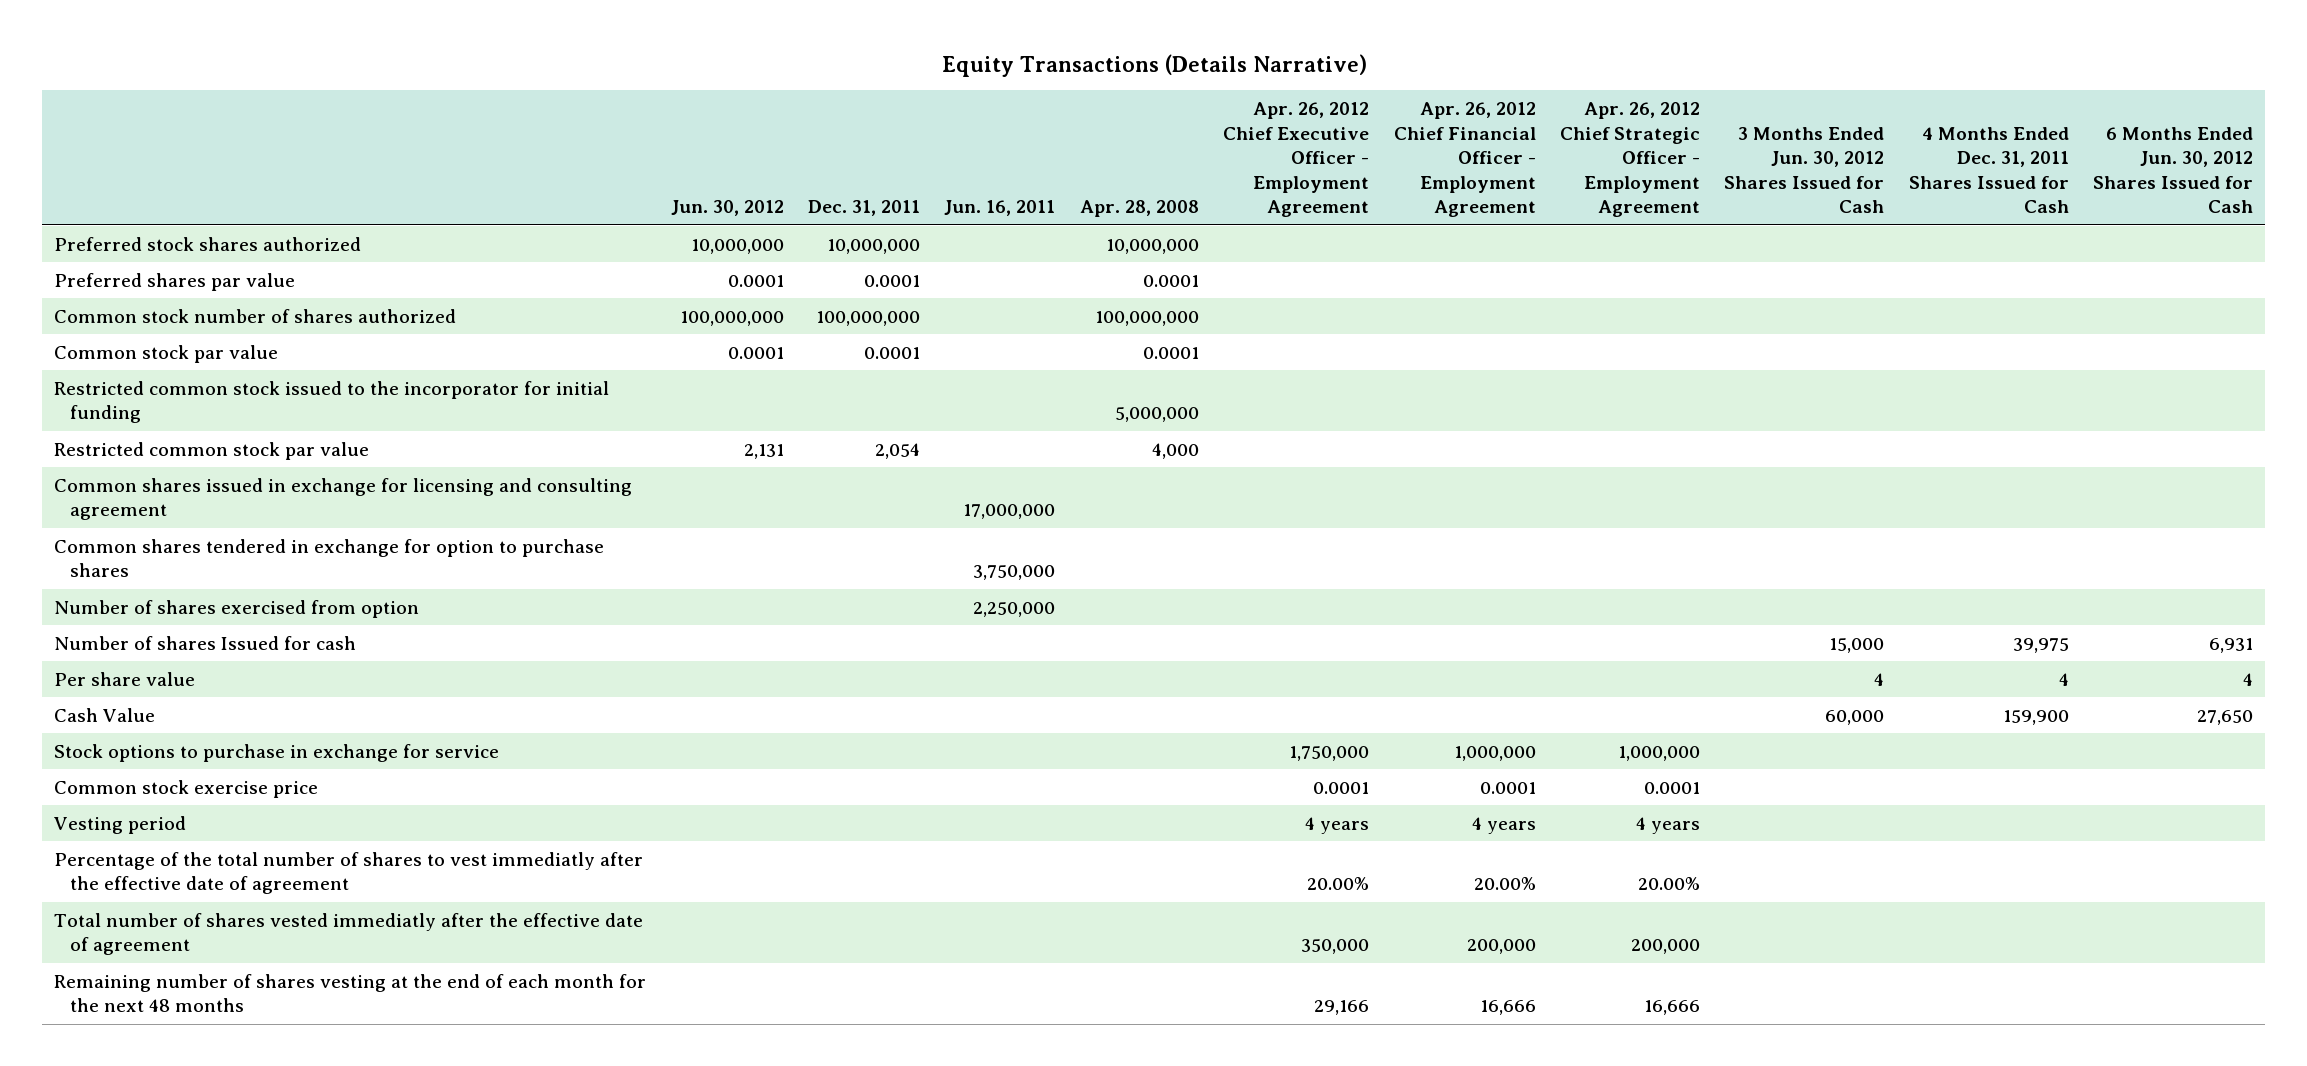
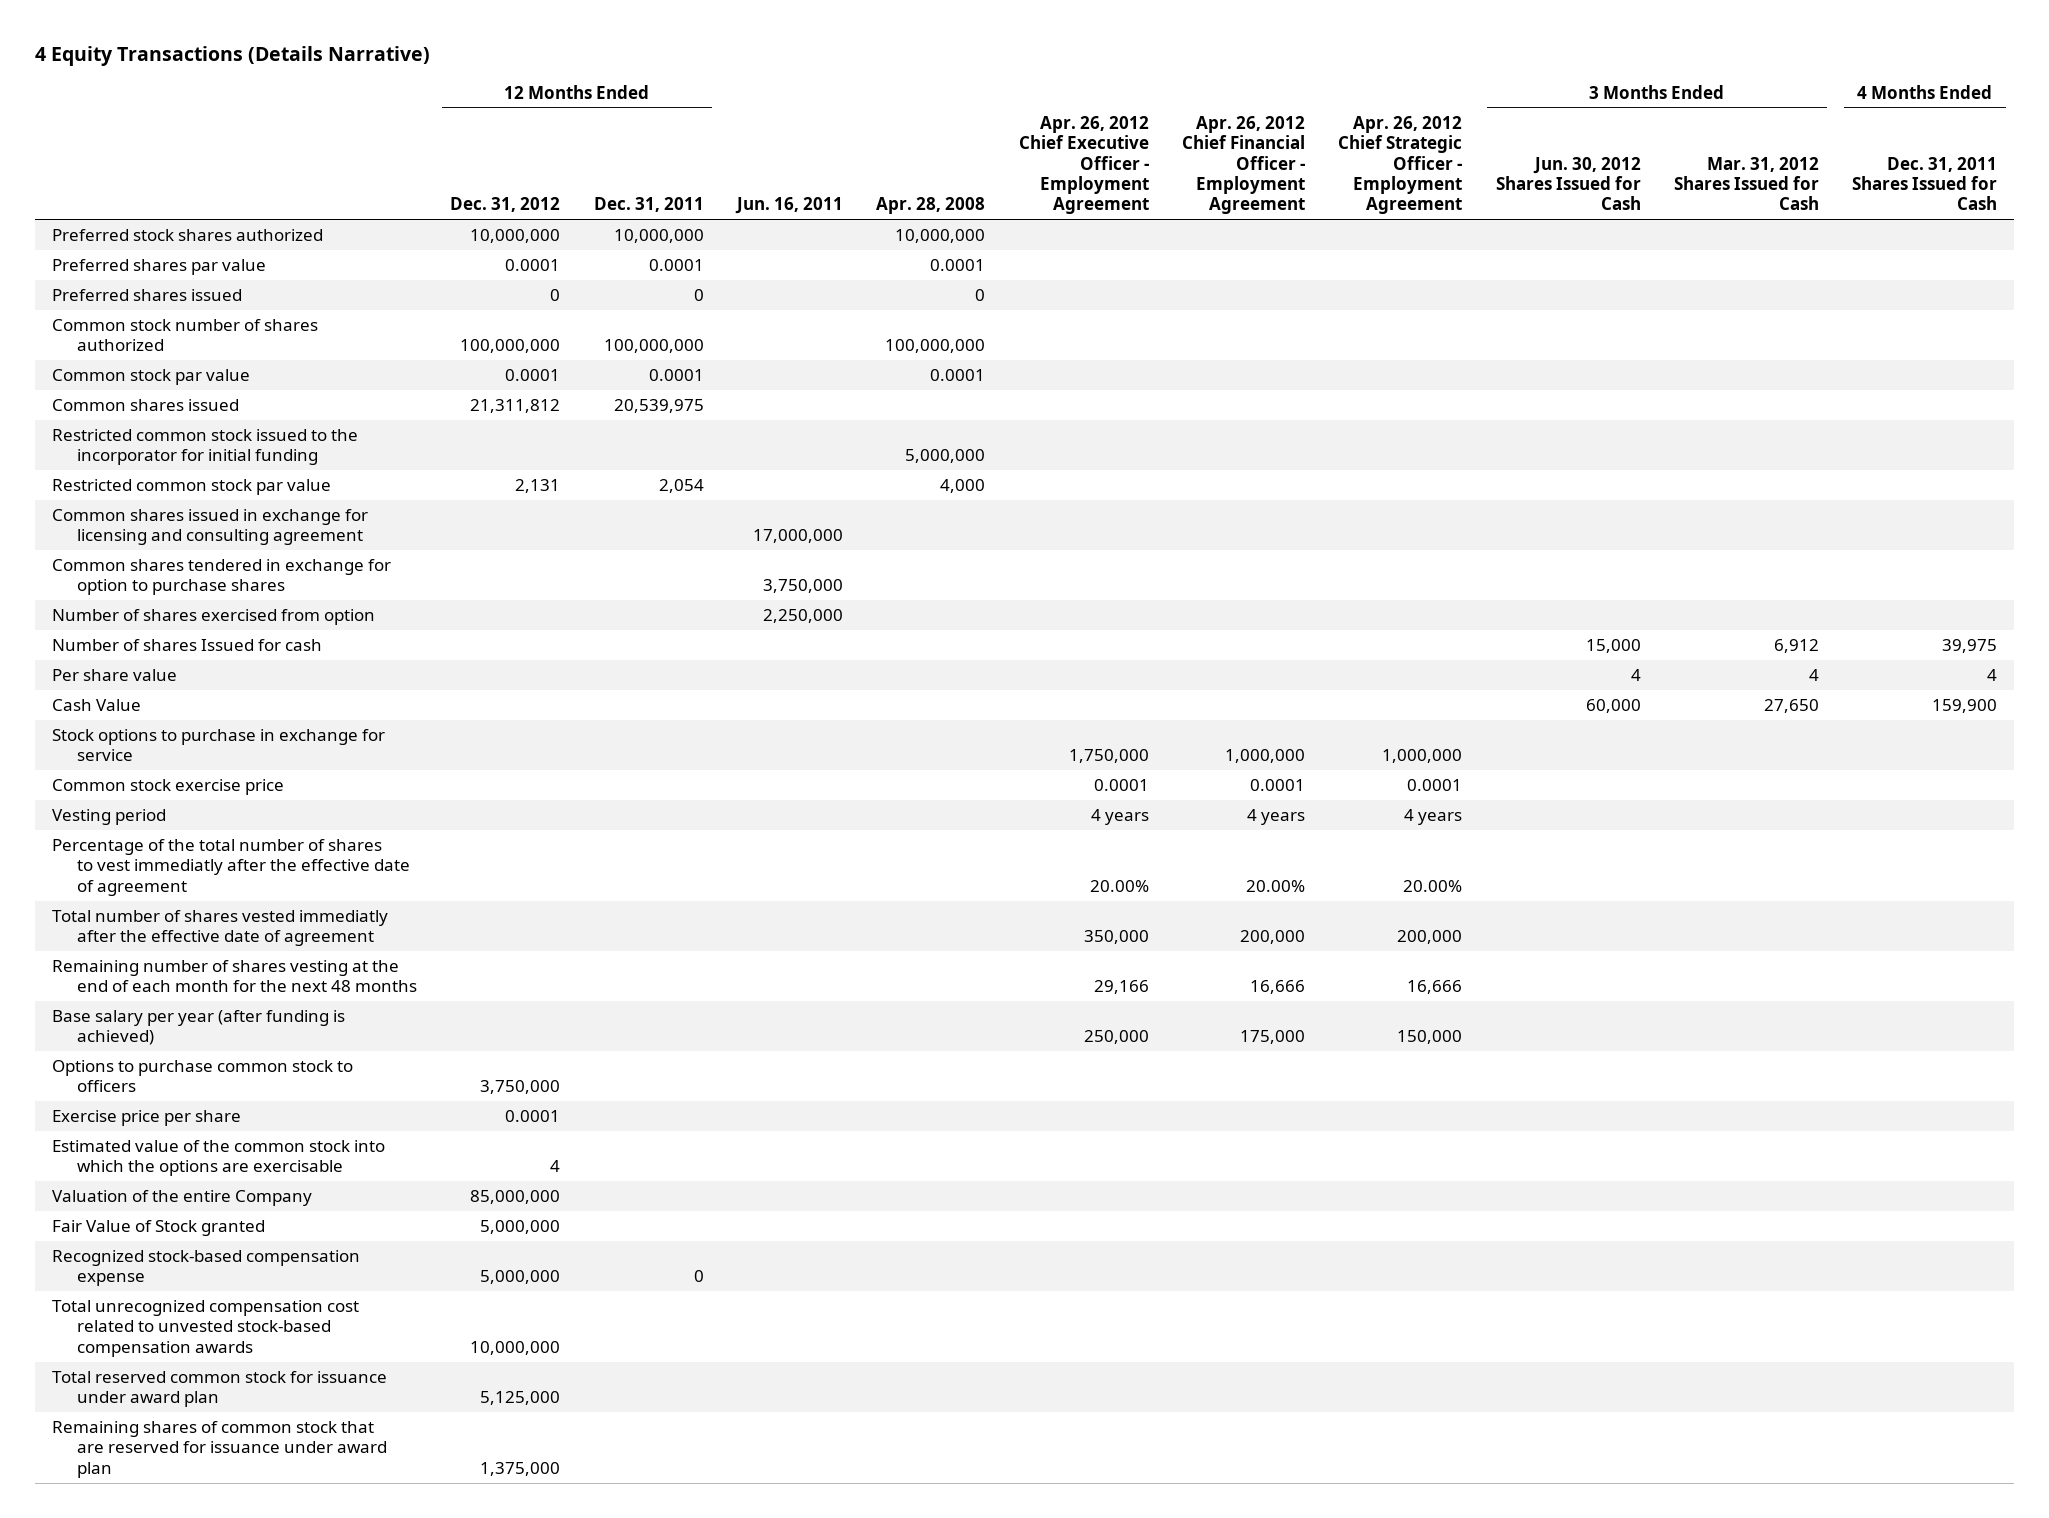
- Equity Transactions (Details Narrative)
+ 4 Equity Transactions (Details Narrative)
- | Jun. 30, 2012 | Dec. 31, 2011 | Jun. 16, 2011 | Apr. 28, 2008 | Apr. 26, 2012 Chief Executive Officer - Employment Agreement | Apr. 26, 2012 Chief Financial Officer - Employment Agreement | Apr. 26, 2012 Chief Strategic Officer - Employment Agreement | 3 Months Ended Jun. 30, 2012 Shares Issued for Cash | 4 Months Ended Dec. 31, 2011 Shares Issued for Cash | 6 Months Ended Jun. 30, 2012 Shares Issued for Cash
+ | 12 Months Ended Dec. 31, 2012 | 12 Months Ended Dec. 31, 2011 | Jun. 16, 2011 | Apr. 28, 2008 | Apr. 26, 2012 Chief Executive Officer - Employment Agreement | Apr. 26, 2012 Chief Financial Officer - Employment Agreement | Apr. 26, 2012 Chief Strategic Officer - Employment Agreement | 3 Months Ended Jun. 30, 2012 Shares Issued for Cash | 3 Months Ended Mar. 31, 2012 Shares Issued for Cash | 4 Months Ended Dec. 31, 2011 Shares Issued for Cash
+ Preferred shares issued | 0 | 0 | | 0 | | | | | |
+ Common shares issued | 21,311,812 | 20,539,975 | | | | | | | |
+ Base salary per year (after funding is achieved) | | | | | 250,000 | 175,000 | 150,000 | | |
+ Options to purchase common stock to officers | 3,750,000 | | | | | | | | |
+ Exercise price per share | 0.0001 | | | | | | | | |
+ Estimated value of the common stock into which the options are exercisable | 4 | | | | | | | | |
+ Valuation of the entire Company | 85,000,000 | | | | | | | | |
+ Fair Value of Stock granted | 5,000,000 | | | | | | | | |
+ Recognized stock-based compensation expense | 5,000,000 | 0 | | | | | | | |
+ Total unrecognized compensation cost related to unvested stock-based compensation awards | 10,000,000 | | | | | | | | |
+ Total reserved common stock for issuance under award plan | 5,125,000 | | | | | | | | |
+ Remaining shares of common stock that are reserved for issuance under award plan | 1,375,000 | | | | | | | | |

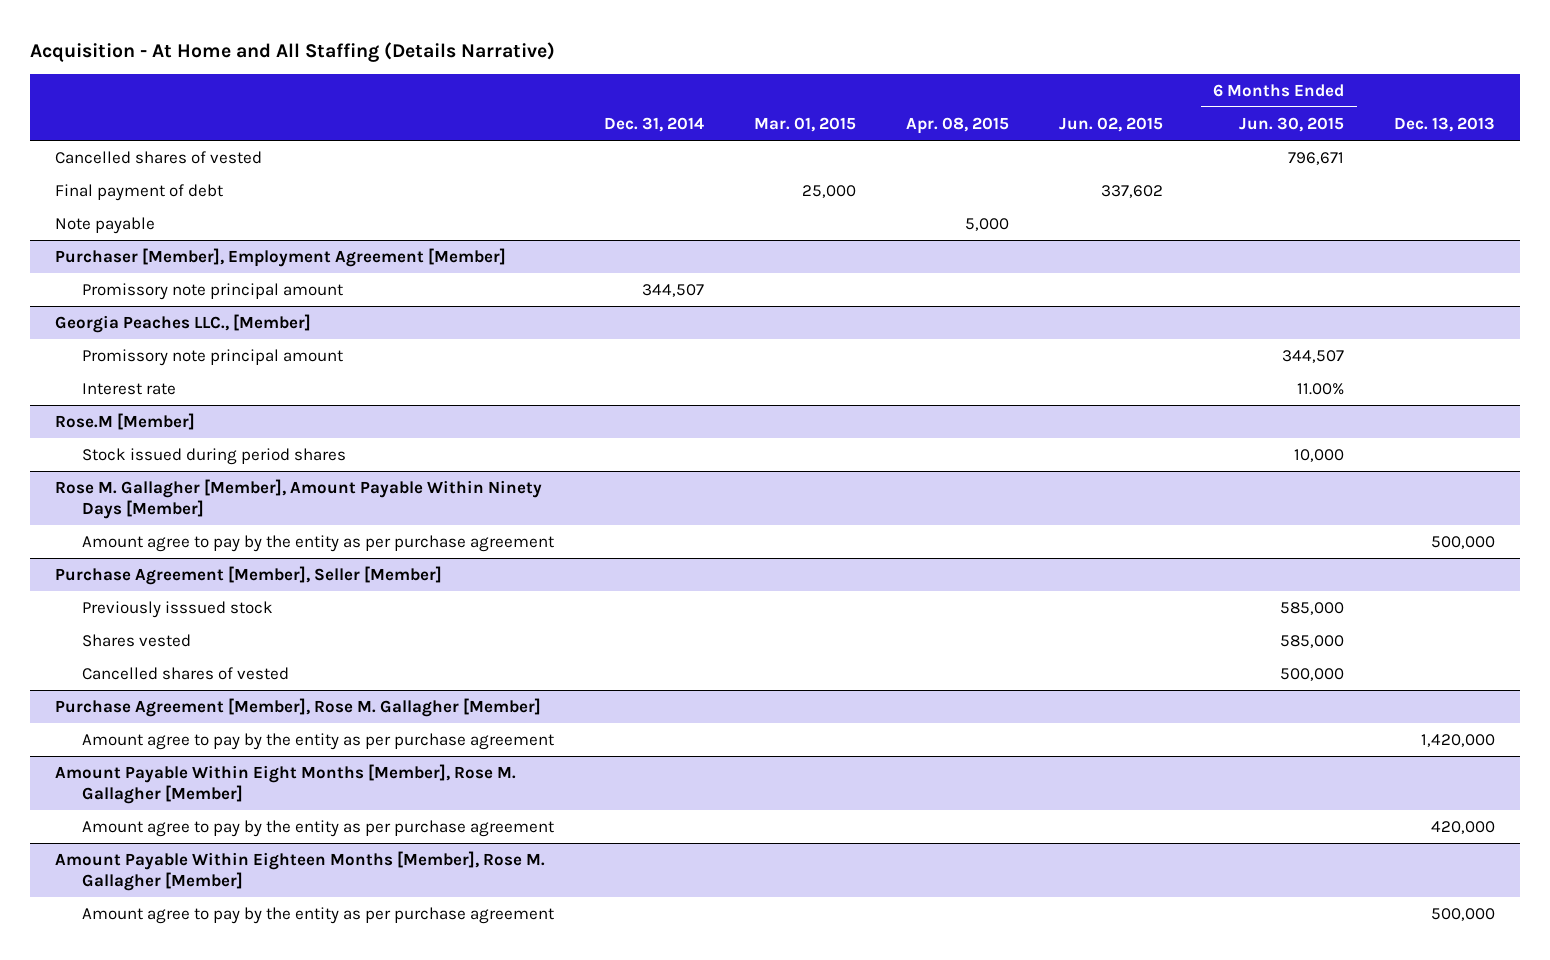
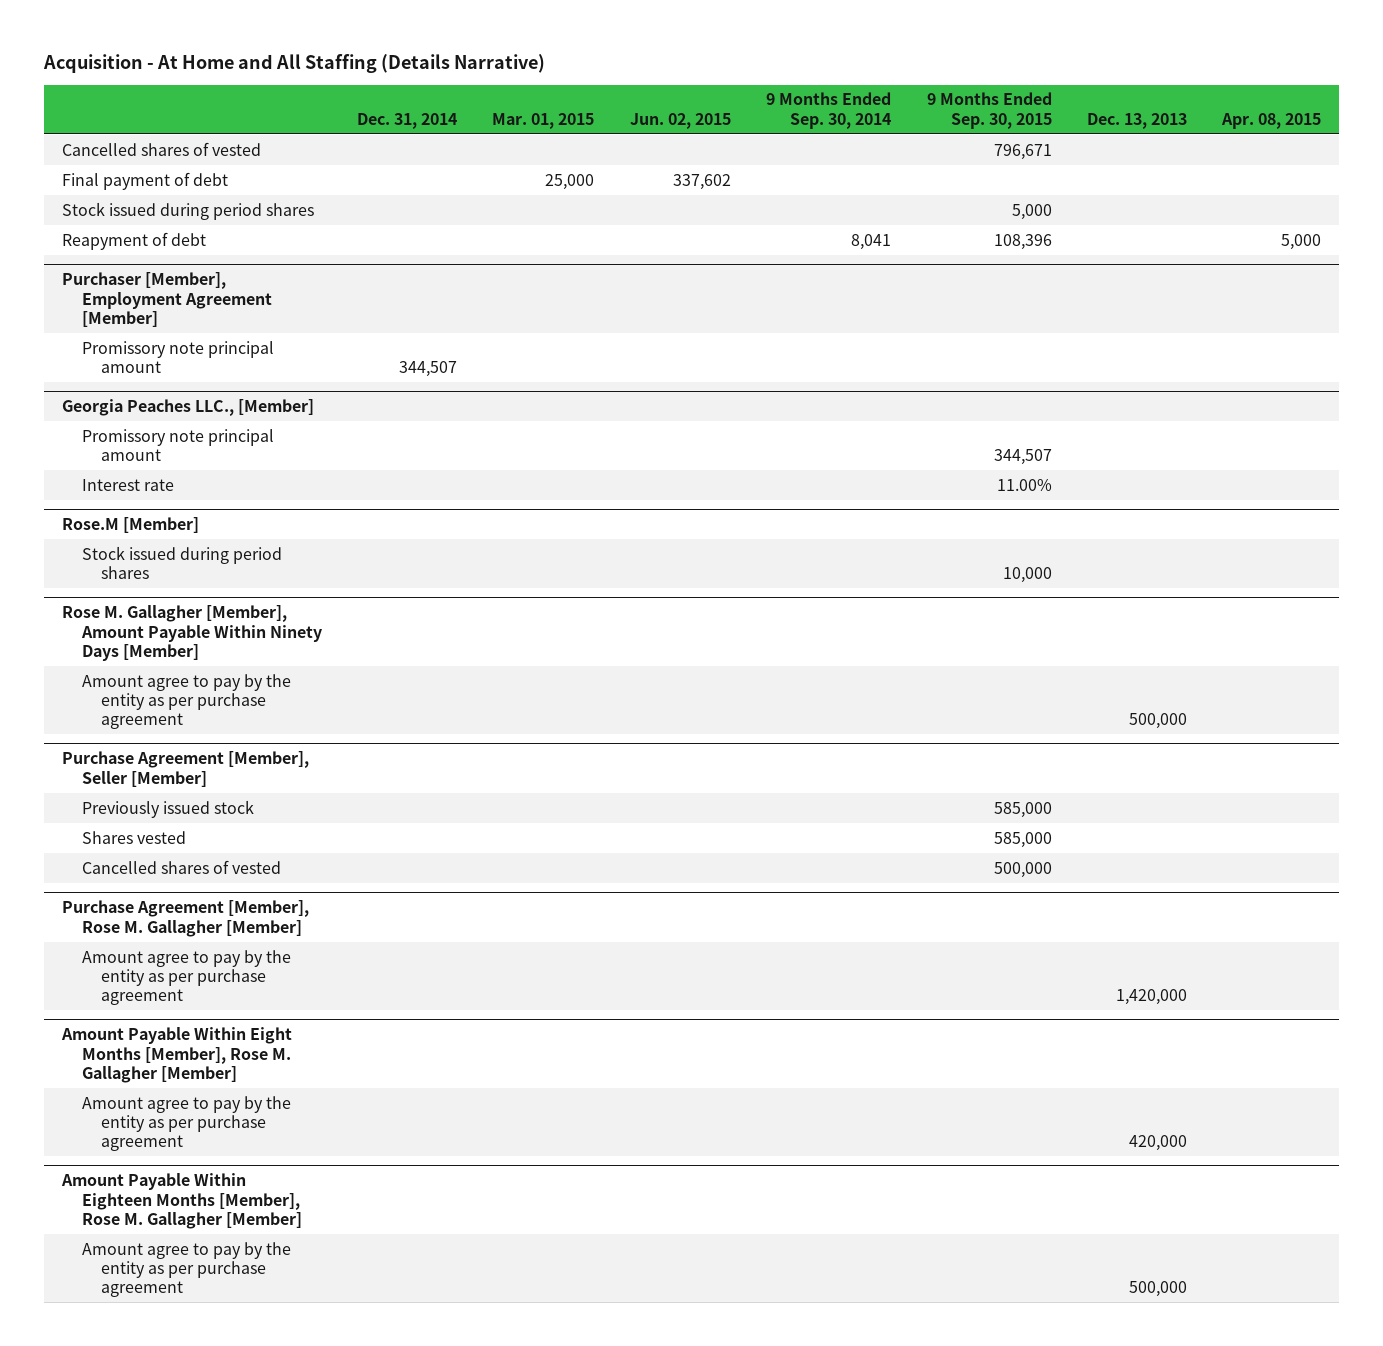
- | Dec. 31, 2014 | Mar. 01, 2015 | Apr. 08, 2015 | Jun. 02, 2015 | 6 Months Ended Jun. 30, 2015 | Dec. 13, 2013
+ | Dec. 31, 2014 | Mar. 01, 2015 | Jun. 02, 2015 | 9 Months Ended Sep. 30, 2014 | 9 Months Ended Sep. 30, 2015 | Dec. 13, 2013 | Apr. 08, 2015
- Note payable | | | 5,000 | | |
+ Stock issued during period shares | | | | | 5,000 | |
+ Reapyment of debt | | | | 8,041 | 108,396 | | 5,000
@ Purchase Agreement [Member], Seller [Member]
- Previously isssued stock | | | | | 585,000 |
+ Previously issued stock | | | | | 585,000 | |

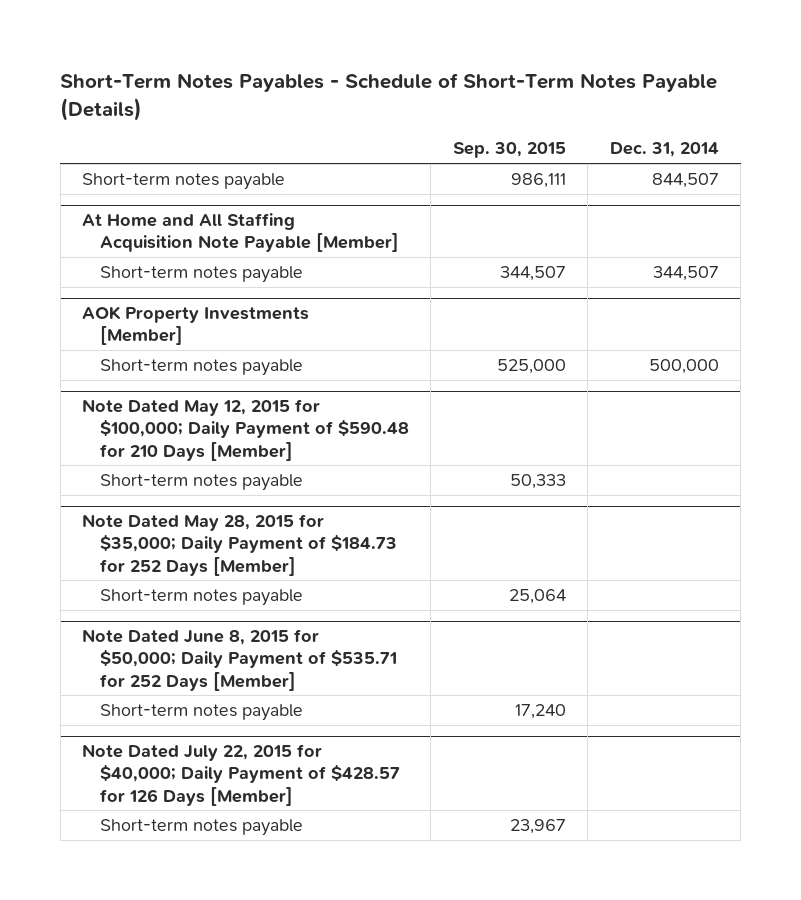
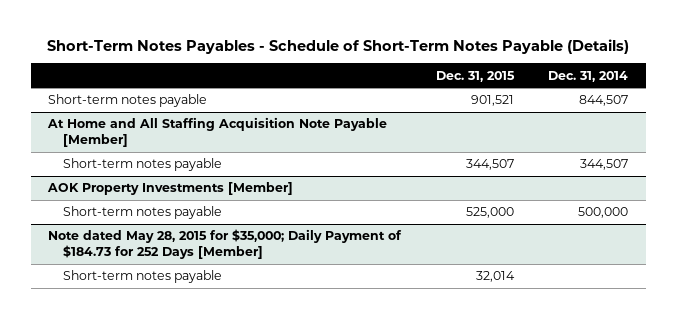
- | Sep. 30, 2015 | Dec. 31, 2014
+ | Dec. 31, 2015 | Dec. 31, 2014
- Note Dated May 12, 2015 for $100,000; Daily Payment of $590.48 for 210 Days [Member]
+ Note dated May 28, 2015 for $35,000; Daily Payment of $184.73 for 252 Days [Member]
- Note Dated May 28, 2015 for $35,000; Daily Payment of $184.73 for 252 Days [Member]
- Short-term notes payable | 25,064 |
- Note Dated June 8, 2015 for $50,000; Daily Payment of $535.71 for 252 Days [Member]
- Short-term notes payable | 17,240 |
- Note Dated July 22, 2015 for $40,000; Daily Payment of $428.57 for 126 Days [Member]
- Short-term notes payable | 23,967 |

